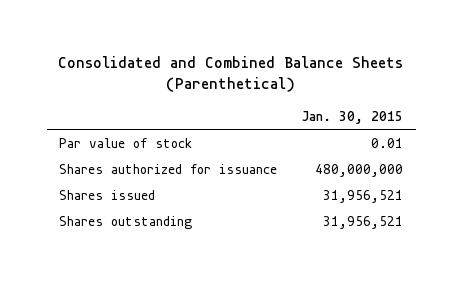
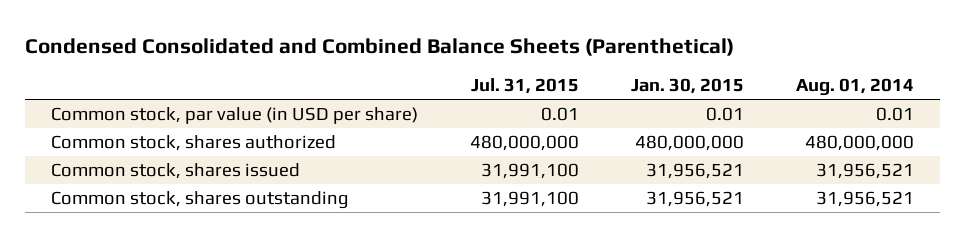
- Consolidated and Combined Balance Sheets (Parenthetical)
+ Condensed Consolidated and Combined Balance Sheets (Parenthetical)
- | Jan. 30, 2015
+ | Jul. 31, 2015 | Jan. 30, 2015 | Aug. 01, 2014
- Par value of stock | 0.01
- Shares authorized for issuance | 480,000,000
- Shares issued | 31,956,521
- Shares outstanding | 31,956,521
+ Common stock, par value (in USD per share) | 0.01 | 0.01 | 0.01
+ Common stock, shares authorized | 480,000,000 | 480,000,000 | 480,000,000
+ Common stock, shares issued | 31,991,100 | 31,956,521 | 31,956,521
+ Common stock, shares outstanding | 31,991,100 | 31,956,521 | 31,956,521

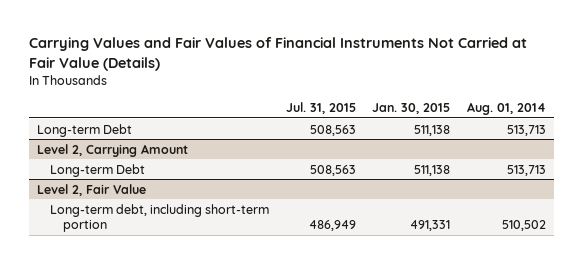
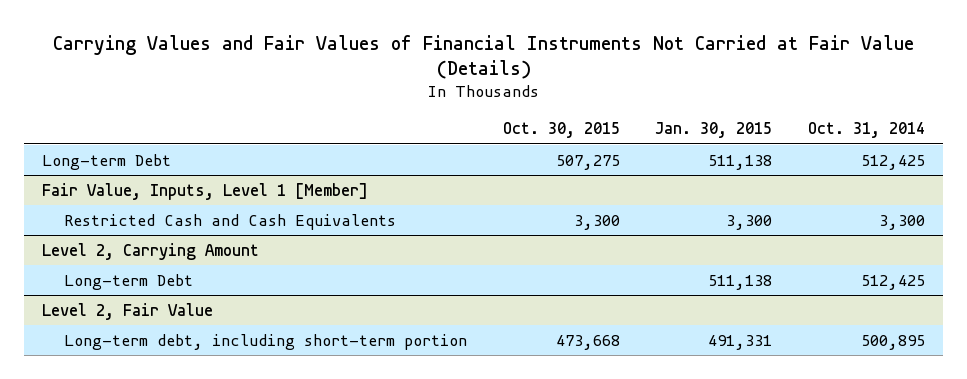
- | Jul. 31, 2015 | Jan. 30, 2015 | Aug. 01, 2014
+ | Oct. 30, 2015 | Jan. 30, 2015 | Oct. 31, 2014
+ Fair Value, Inputs, Level 1 [Member]
+ Restricted Cash and Cash Equivalents | 3,300 | 3,300 | 3,300

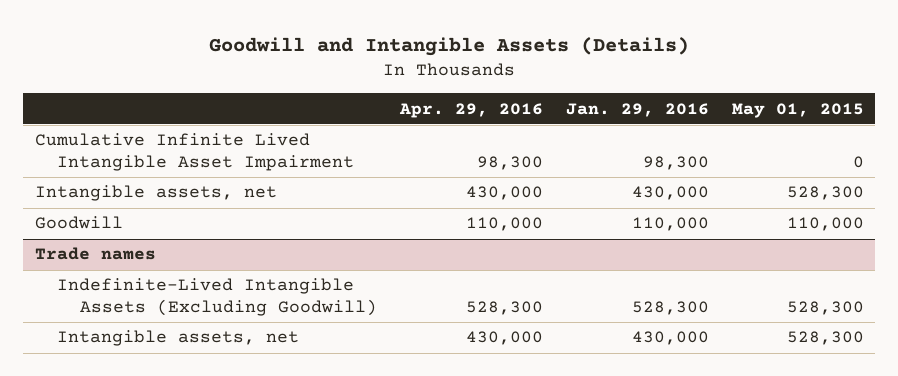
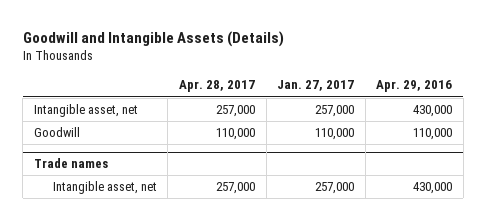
- | Apr. 29, 2016 | Jan. 29, 2016 | May 01, 2015
+ | Apr. 28, 2017 | Jan. 27, 2017 | Apr. 29, 2016
- Cumulative Infinite Lived Intangible Asset Impairment | 98,300 | 98,300 | 0
- Intangible assets, net | 430,000 | 430,000 | 528,300
+ Intangible asset, net | 257,000 | 257,000 | 430,000
@ Trade names
- Indefinite-Lived Intangible Assets (Excluding Goodwill) | 528,300 | 528,300 | 528,300
- Intangible assets, net | 430,000 | 430,000 | 528,300
+ Intangible asset, net | 257,000 | 257,000 | 430,000

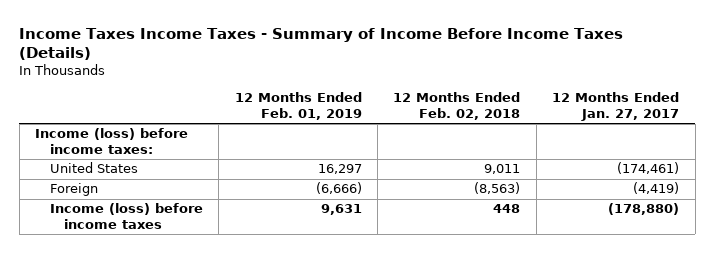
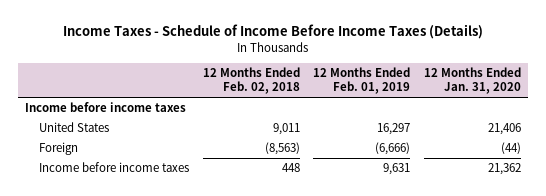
- Income Taxes Income Taxes - Summary of Income Before Income Taxes (Details)
+ Income Taxes - Schedule of Income Before Income Taxes (Details)
- | 12 Months Ended Feb. 01, 2019 | 12 Months Ended Feb. 02, 2018 | 12 Months Ended Jan. 27, 2017
+ | 12 Months Ended Feb. 02, 2018 | 12 Months Ended Feb. 01, 2019 | 12 Months Ended Jan. 31, 2020
- Income (loss) before income taxes:
+ Income before income taxes
- Income (loss) before income taxes | 9,631 | 448 | (178,880)
+ Income before income taxes | 448 | 9,631 | 21,362

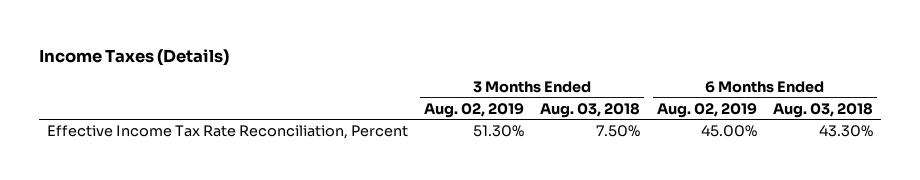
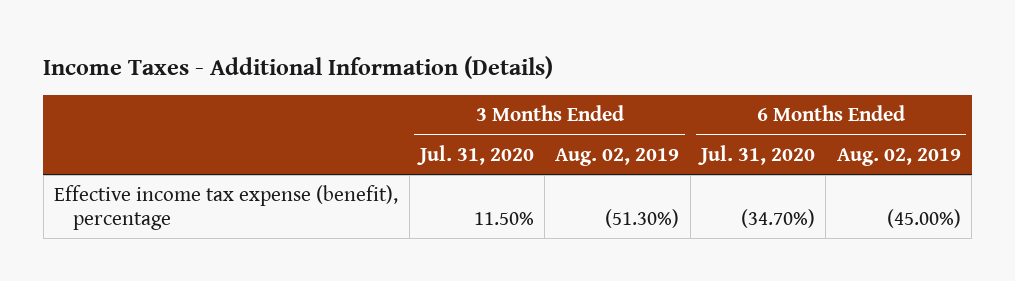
- Income Taxes (Details)
+ Income Taxes - Additional Information (Details)
- | 3 Months Ended Aug. 02, 2019 | 3 Months Ended Aug. 03, 2018 | 6 Months Ended Aug. 02, 2019 | 6 Months Ended Aug. 03, 2018
+ | 3 Months Ended Jul. 31, 2020 | 3 Months Ended Aug. 02, 2019 | 6 Months Ended Jul. 31, 2020 | 6 Months Ended Aug. 02, 2019
- Effective Income Tax Rate Reconciliation, Percent | 51.30% | 7.50% | 45.00% | 43.30%
+ Effective income tax expense (benefit), percentage | 11.50% | (51.30%) | (34.70%) | (45.00%)

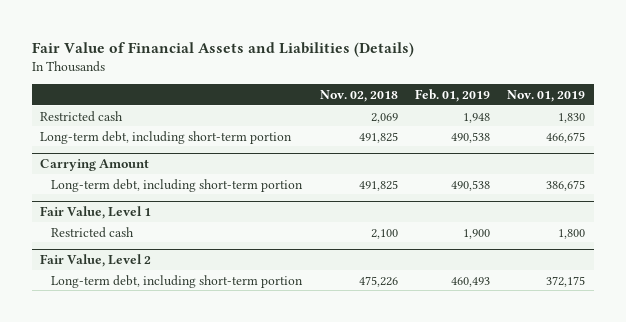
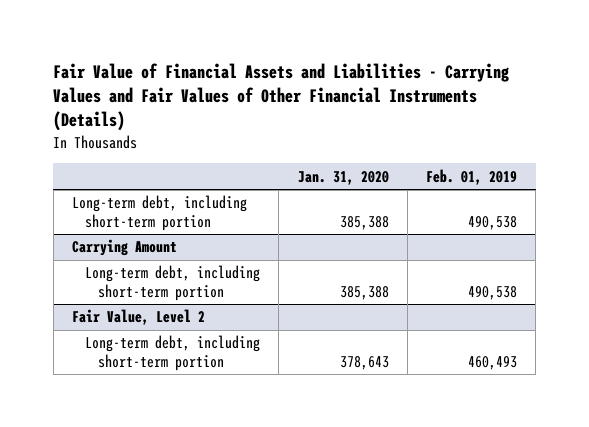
- Fair Value of Financial Assets and Liabilities (Details)
+ Fair Value of Financial Assets and Liabilities - Carrying Values and Fair Values of Other Financial Instruments (Details)
- | Nov. 02, 2018 | Feb. 01, 2019 | Nov. 01, 2019
+ | Jan. 31, 2020 | Feb. 01, 2019
- Restricted cash | 2,069 | 1,948 | 1,830
- Fair Value, Level 1
- Restricted cash | 2,100 | 1,900 | 1,800

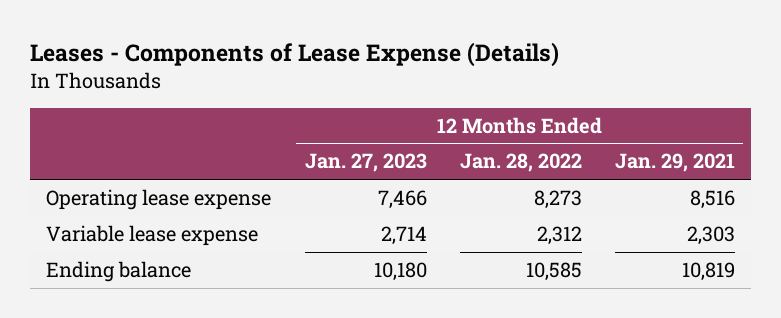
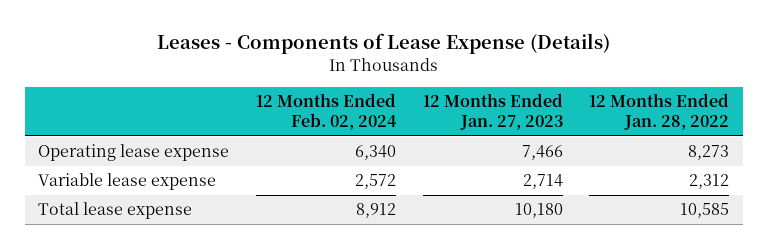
- | 12 Months Ended Jan. 27, 2023 | 12 Months Ended Jan. 28, 2022 | 12 Months Ended Jan. 29, 2021
+ | 12 Months Ended Feb. 02, 2024 | 12 Months Ended Jan. 27, 2023 | 12 Months Ended Jan. 28, 2022
- Ending balance | 10,180 | 10,585 | 10,819
+ Total lease expense | 8,912 | 10,180 | 10,585

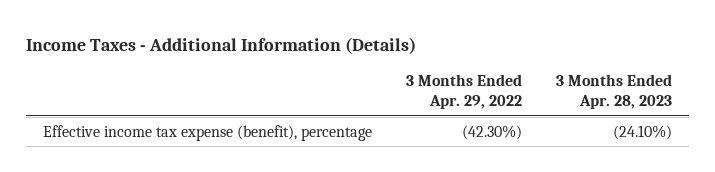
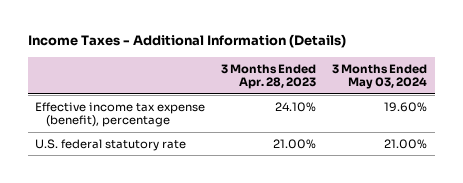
- | 3 Months Ended Apr. 29, 2022 | 3 Months Ended Apr. 28, 2023
+ | 3 Months Ended Apr. 28, 2023 | 3 Months Ended May 03, 2024
- Effective income tax expense (benefit), percentage | (42.30%) | (24.10%)
+ Effective income tax expense (benefit), percentage | 24.10% | 19.60%
+ U.S. federal statutory rate | 21.00% | 21.00%

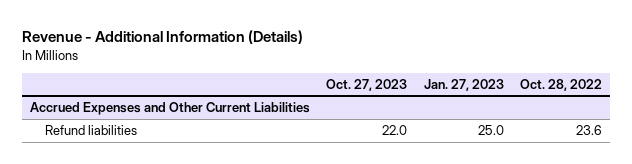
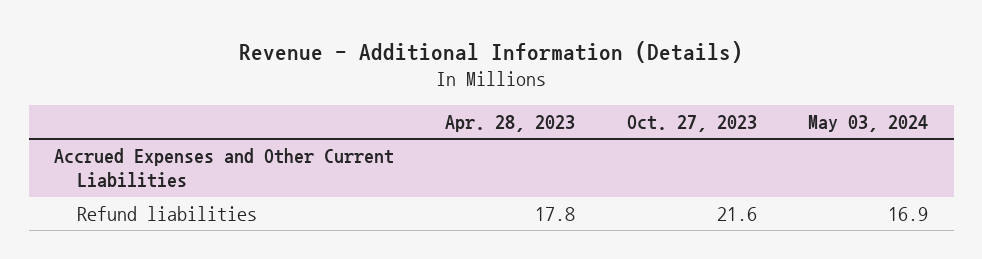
- | Oct. 27, 2023 | Jan. 27, 2023 | Oct. 28, 2022
+ | Apr. 28, 2023 | Oct. 27, 2023 | May 03, 2024
@ Accrued Expenses and Other Current Liabilities
- Refund liabilities | 22.0 | 25.0 | 23.6
+ Refund liabilities | 17.8 | 21.6 | 16.9

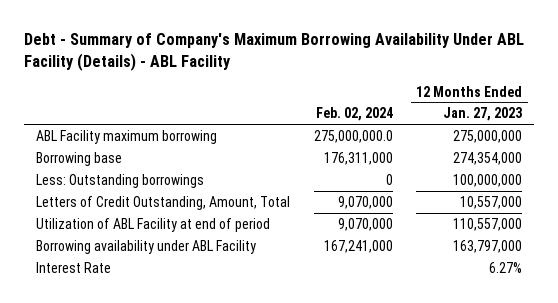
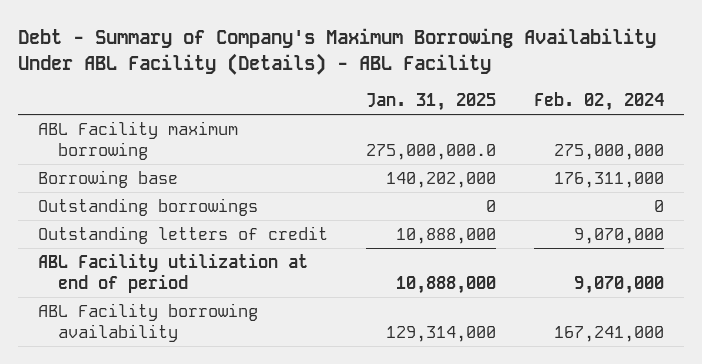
- | Feb. 02, 2024 | 12 Months Ended Jan. 27, 2023
+ | Jan. 31, 2025 | Feb. 02, 2024
- ABL Facility maximum borrowing | 275,000,000.0 | 275,000,000
+ ABL Facility maximum borrowing | 275,000,000.0 | 275,000,000
- Less: Outstanding borrowings | 0 | 100,000,000
- Letters of Credit Outstanding, Amount, Total | 9,070,000 | 10,557,000
- Utilization of ABL Facility at end of period | 9,070,000 | 110,557,000
- Borrowing availability under ABL Facility | 167,241,000 | 163,797,000
- Interest Rate | | 6.27%
+ Outstanding borrowings | 0 | 0
+ Outstanding letters of credit | 10,888,000 | 9,070,000
+ ABL Facility utilization at end of period | 10,888,000 | 9,070,000
+ ABL Facility borrowing availability | 129,314,000 | 167,241,000

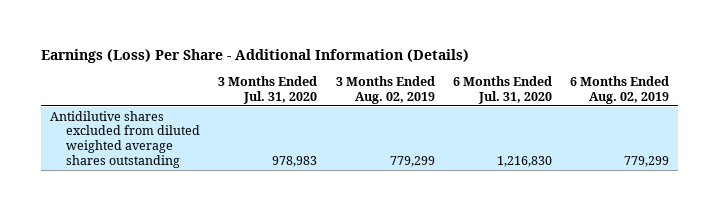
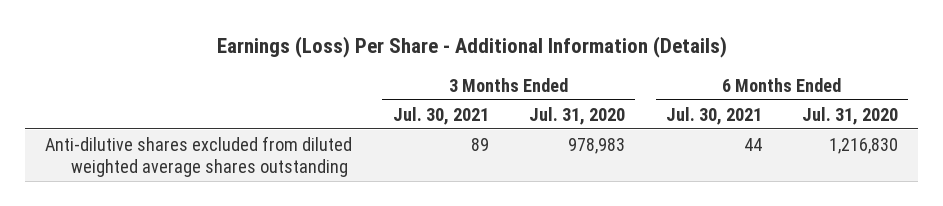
- | 3 Months Ended Jul. 31, 2020 | 3 Months Ended Aug. 02, 2019 | 6 Months Ended Jul. 31, 2020 | 6 Months Ended Aug. 02, 2019
+ | 3 Months Ended Jul. 30, 2021 | 3 Months Ended Jul. 31, 2020 | 6 Months Ended Jul. 30, 2021 | 6 Months Ended Jul. 31, 2020
- Antidilutive shares excluded from diluted weighted average shares outstanding | 978,983 | 779,299 | 1,216,830 | 779,299
+ Anti-dilutive shares excluded from diluted weighted average shares outstanding | 89 | 978,983 | 44 | 1,216,830

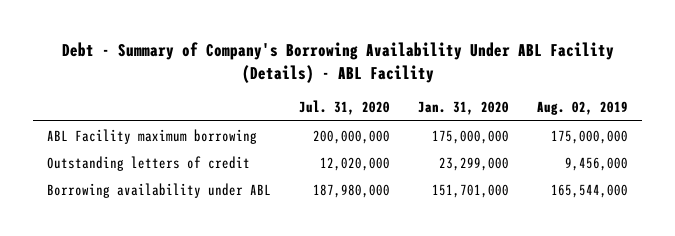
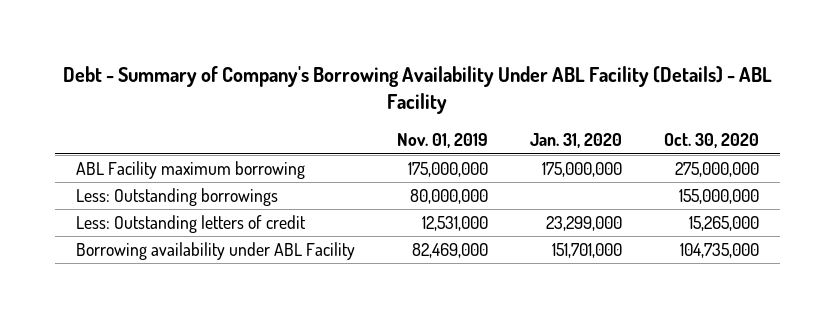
- | Jul. 31, 2020 | Jan. 31, 2020 | Aug. 02, 2019
+ | Nov. 01, 2019 | Jan. 31, 2020 | Oct. 30, 2020
- Outstanding letters of credit | 12,020,000 | 23,299,000 | 9,456,000
- Borrowing availability under ABL | 187,980,000 | 151,701,000 | 165,544,000
+ Less: Outstanding borrowings | 80,000,000 | | 155,000,000
+ Less: Outstanding letters of credit | 12,531,000 | 23,299,000 | 15,265,000
+ Borrowing availability under ABL Facility | 82,469,000 | 151,701,000 | 104,735,000

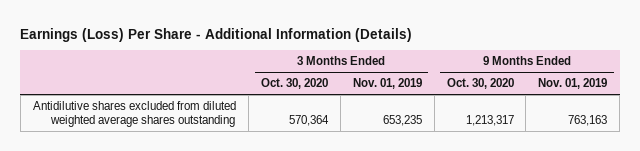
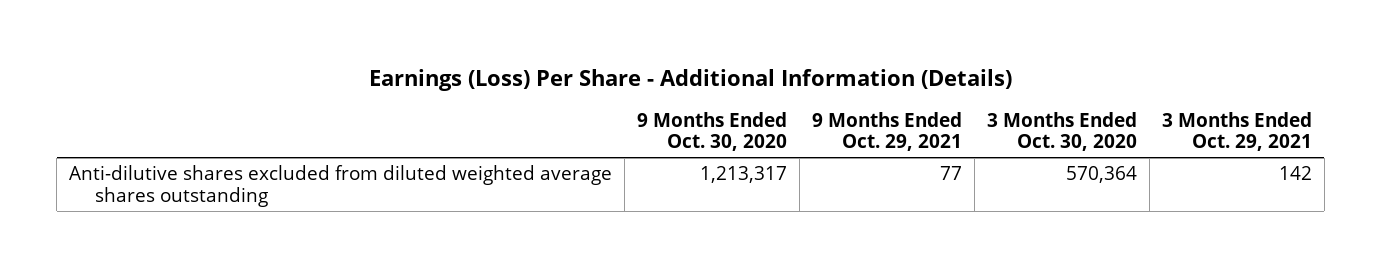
- | 3 Months Ended Oct. 30, 2020 | 3 Months Ended Nov. 01, 2019 | 9 Months Ended Oct. 30, 2020 | 9 Months Ended Nov. 01, 2019
+ | 9 Months Ended Oct. 30, 2020 | 9 Months Ended Oct. 29, 2021 | 3 Months Ended Oct. 30, 2020 | 3 Months Ended Oct. 29, 2021
- Antidilutive shares excluded from diluted weighted average shares outstanding | 570,364 | 653,235 | 1,213,317 | 763,163
+ Anti-dilutive shares excluded from diluted weighted average shares outstanding | 1,213,317 | 77 | 570,364 | 142

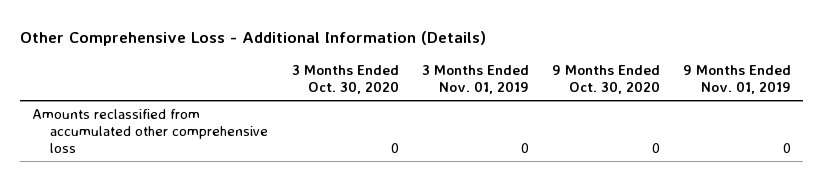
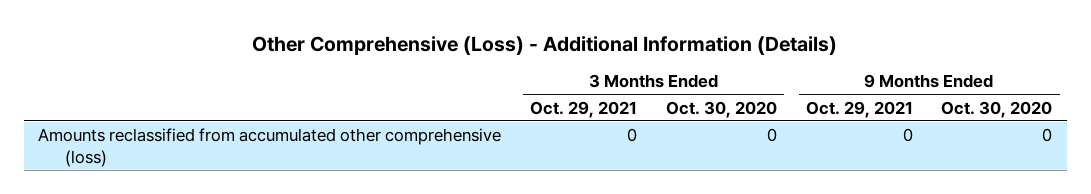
- Other Comprehensive Loss - Additional Information (Details)
+ Other Comprehensive (Loss) - Additional Information (Details)
- | 3 Months Ended Oct. 30, 2020 | 3 Months Ended Nov. 01, 2019 | 9 Months Ended Oct. 30, 2020 | 9 Months Ended Nov. 01, 2019
+ | 3 Months Ended Oct. 29, 2021 | 3 Months Ended Oct. 30, 2020 | 9 Months Ended Oct. 29, 2021 | 9 Months Ended Oct. 30, 2020
- Amounts reclassified from accumulated other comprehensive loss | 0 | 0 | 0 | 0
+ Amounts reclassified from accumulated other comprehensive (loss) | 0 | 0 | 0 | 0

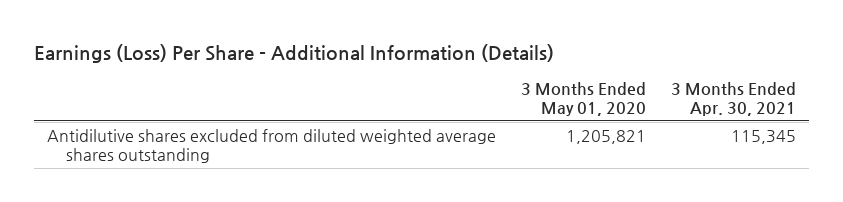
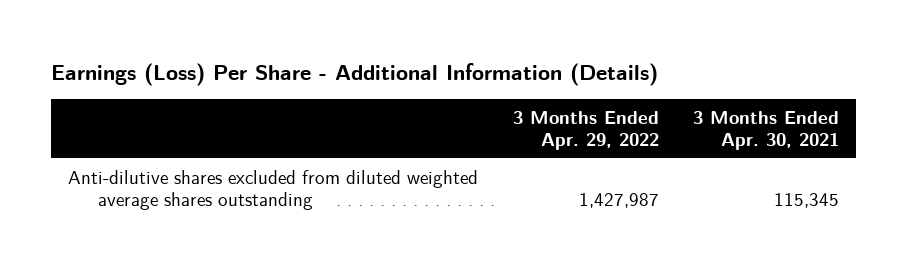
- | 3 Months Ended May 01, 2020 | 3 Months Ended Apr. 30, 2021
+ | 3 Months Ended Apr. 29, 2022 | 3 Months Ended Apr. 30, 2021
- Antidilutive shares excluded from diluted weighted average shares outstanding | 1,205,821 | 115,345
+ Anti-dilutive shares excluded from diluted weighted average shares outstanding | 1,427,987 | 115,345

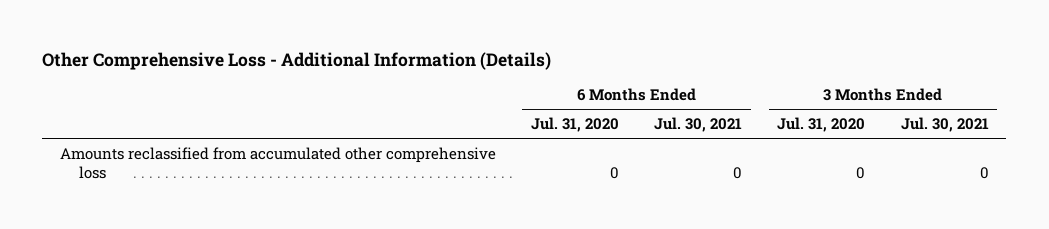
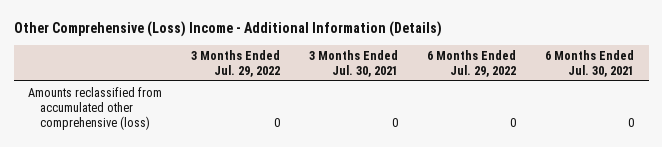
- Other Comprehensive Loss - Additional Information (Details)
+ Other Comprehensive (Loss) Income - Additional Information (Details)
- | 6 Months Ended Jul. 31, 2020 | 6 Months Ended Jul. 30, 2021 | 3 Months Ended Jul. 31, 2020 | 3 Months Ended Jul. 30, 2021
+ | 3 Months Ended Jul. 29, 2022 | 3 Months Ended Jul. 30, 2021 | 6 Months Ended Jul. 29, 2022 | 6 Months Ended Jul. 30, 2021
- Amounts reclassified from accumulated other comprehensive loss | 0 | 0 | 0 | 0
+ Amounts reclassified from accumulated other comprehensive (loss) | 0 | 0 | 0 | 0

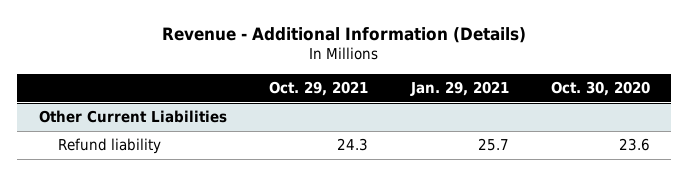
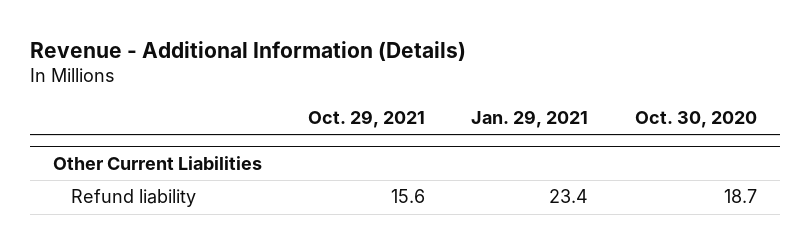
@ Other Current Liabilities
- Refund liability | 24.3 | 25.7 | 23.6
+ Refund liability | 15.6 | 23.4 | 18.7

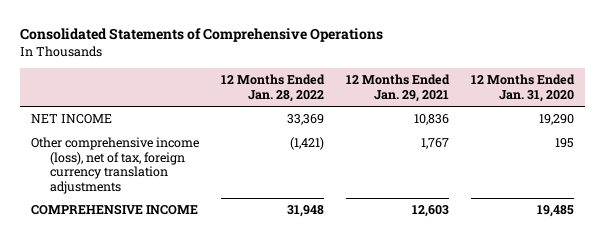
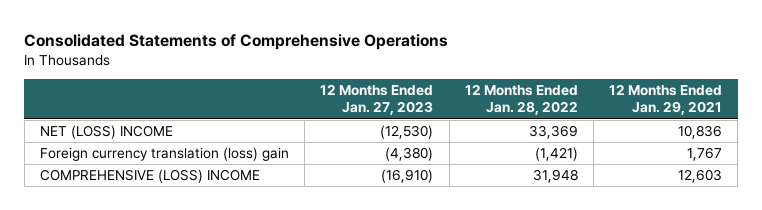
- | 12 Months Ended Jan. 28, 2022 | 12 Months Ended Jan. 29, 2021 | 12 Months Ended Jan. 31, 2020
+ | 12 Months Ended Jan. 27, 2023 | 12 Months Ended Jan. 28, 2022 | 12 Months Ended Jan. 29, 2021
- NET INCOME | 33,369 | 10,836 | 19,290
- Other comprehensive income (loss), net of tax, foreign currency translation adjustments | (1,421) | 1,767 | 195
- COMPREHENSIVE INCOME | 31,948 | 12,603 | 19,485
+ NET (LOSS) INCOME | (12,530) | 33,369 | 10,836
+ Foreign currency translation (loss) gain | (4,380) | (1,421) | 1,767
+ COMPREHENSIVE (LOSS) INCOME | (16,910) | 31,948 | 12,603

